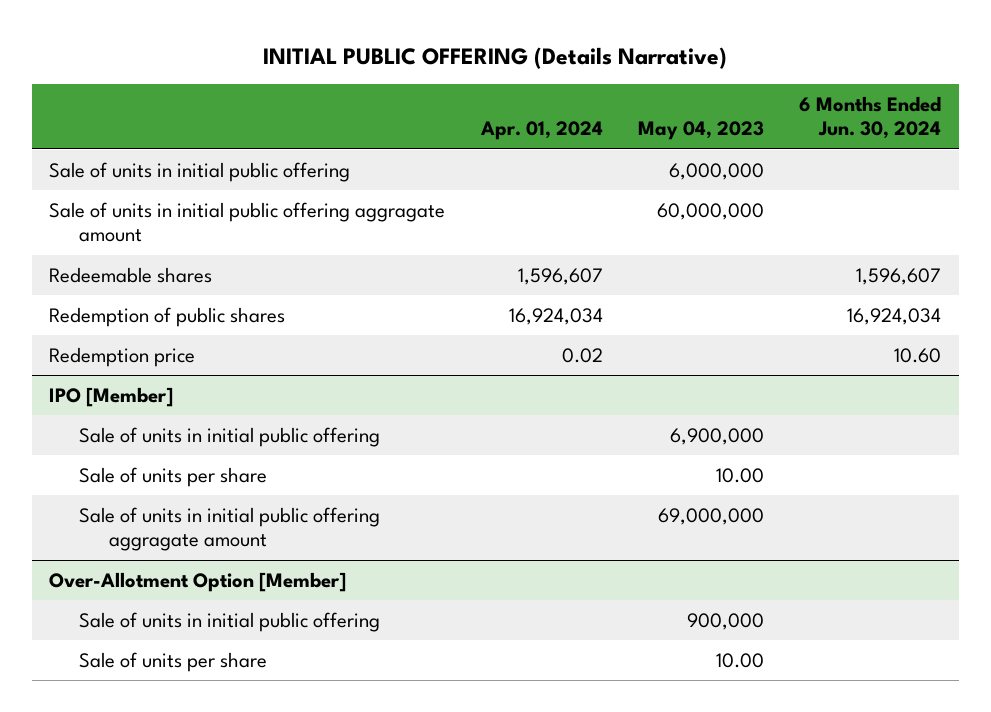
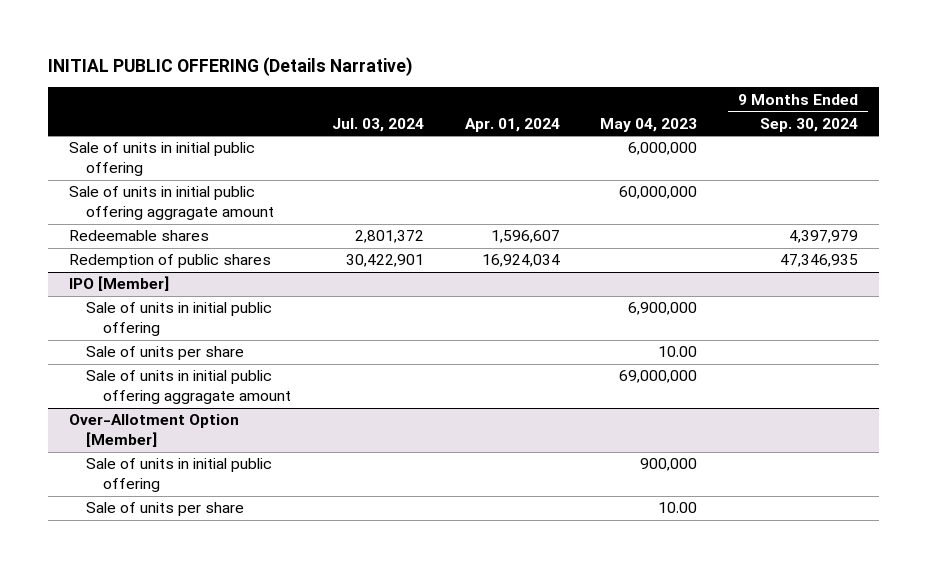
- | Apr. 01, 2024 | May 04, 2023 | 6 Months Ended Jun. 30, 2024
+ | Jul. 03, 2024 | Apr. 01, 2024 | May 04, 2023 | 9 Months Ended Sep. 30, 2024
- Redemption price | 0.02 | | 10.60

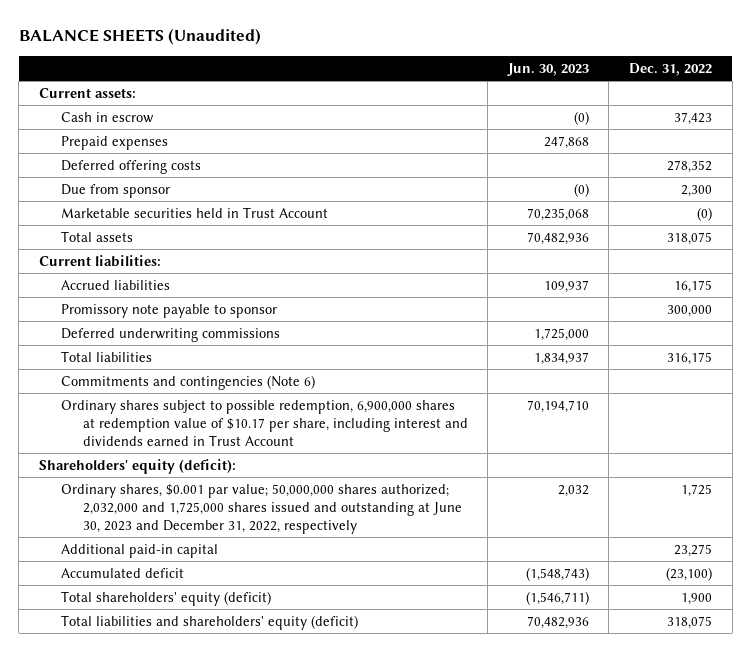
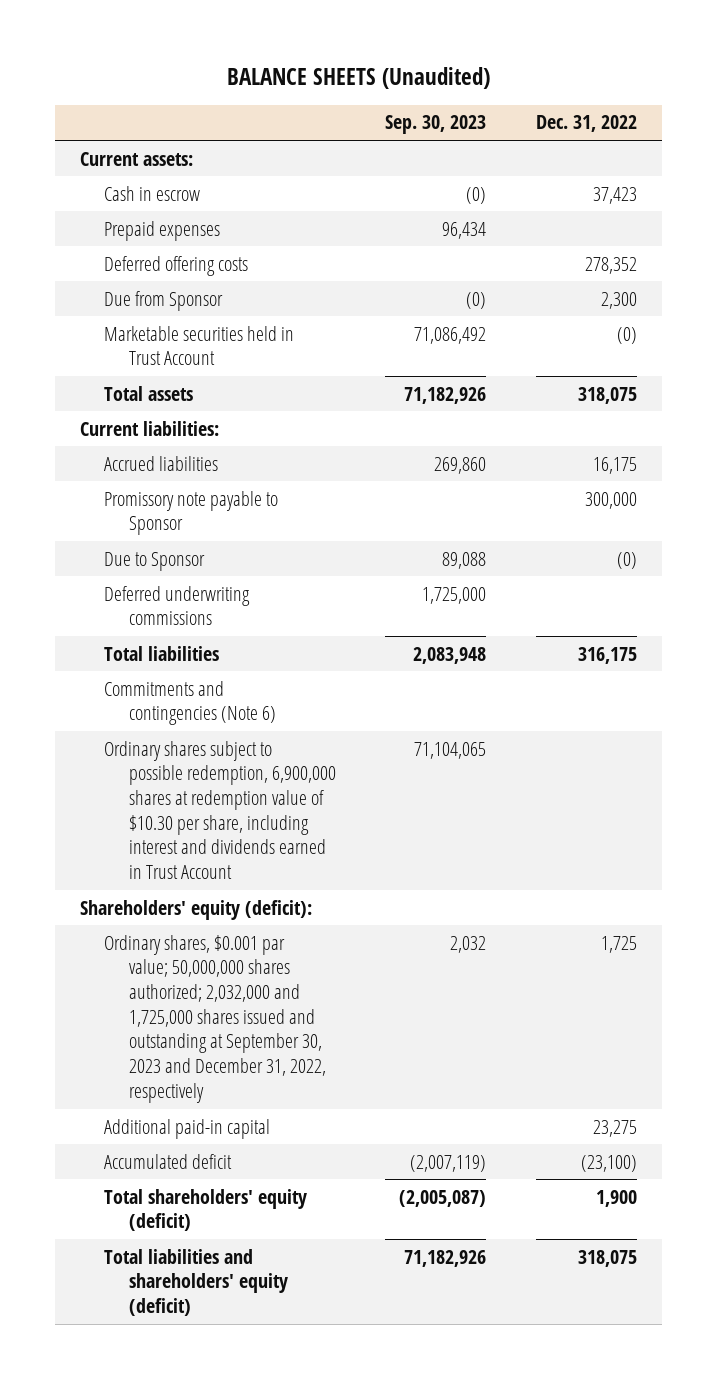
- | Jun. 30, 2023 | Dec. 31, 2022
+ | Sep. 30, 2023 | Dec. 31, 2022
- Due from sponsor | (0) | 2,300
+ Due from Sponsor | (0) | 2,300
- Promissory note payable to sponsor | | 300,000
+ Promissory note payable to Sponsor | | 300,000
+ Due to Sponsor | 89,088 | (0)
- Ordinary shares subject to possible redemption, 6,900,000 shares at redemption value of $10.17 per share, including interest and dividends earned in Trust Account | 70,194,710 |
+ Ordinary shares subject to possible redemption, 6,900,000 shares at redemption value of $10.30 per share, including interest and dividends earned in Trust Account | 71,104,065 |
- Ordinary shares, $0.001 par value; 50,000,000 shares authorized; 2,032,000 and 1,725,000 shares issued and outstanding at June 30, 2023 and December 31, 2022, respectively | 2,032 | 1,725
+ Ordinary shares, $0.001 par value; 50,000,000 shares authorized; 2,032,000 and 1,725,000 shares issued and outstanding at September 30, 2023 and December 31, 2022, respectively | 2,032 | 1,725

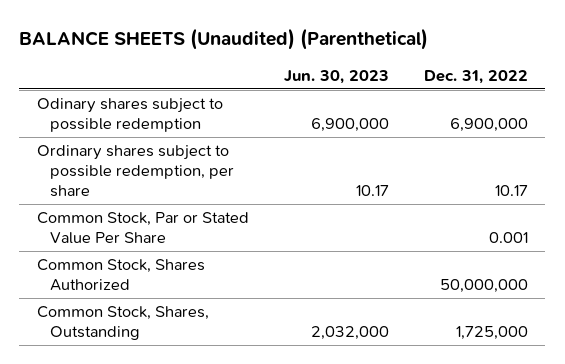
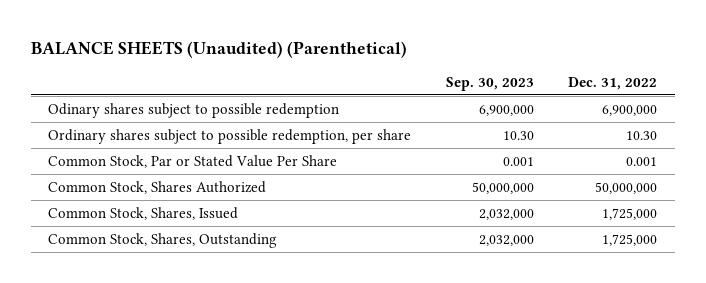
- | Jun. 30, 2023 | Dec. 31, 2022
+ | Sep. 30, 2023 | Dec. 31, 2022
- Ordinary shares subject to possible redemption, per share | 10.17 | 10.17
+ Ordinary shares subject to possible redemption, per share | 10.30 | 10.30
+ Common Stock, Shares, Issued | 2,032,000 | 1,725,000

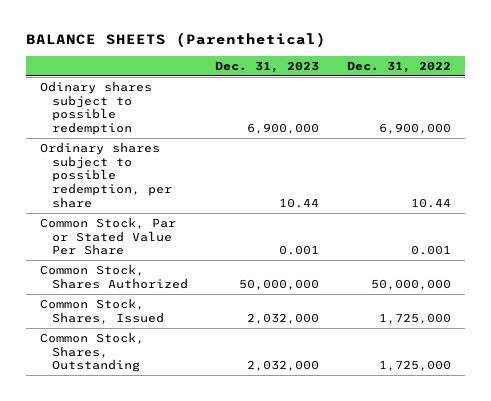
- BALANCE SHEETS (Unaudited) (Parenthetical)
+ BALANCE SHEETS (Parenthetical)
- | Sep. 30, 2023 | Dec. 31, 2022
+ | Dec. 31, 2023 | Dec. 31, 2022
- Ordinary shares subject to possible redemption, per share | 10.30 | 10.30
+ Ordinary shares subject to possible redemption, per share | 10.44 | 10.44

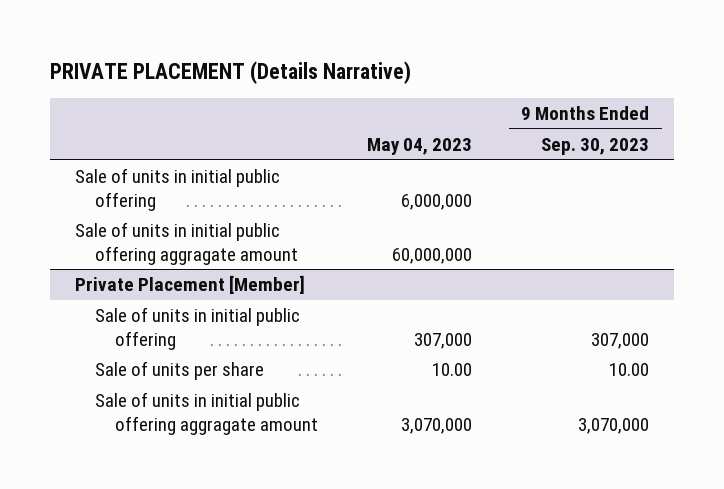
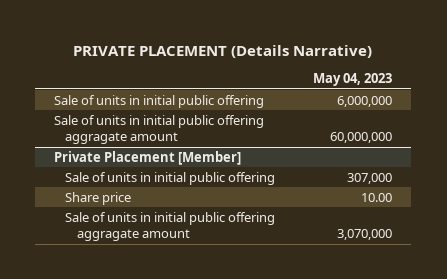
- | May 04, 2023 | 9 Months Ended Sep. 30, 2023
+ | May 04, 2023
@ Private Placement [Member]
- Sale of units per share | 10.00 | 10.00
+ Share price | 10.00

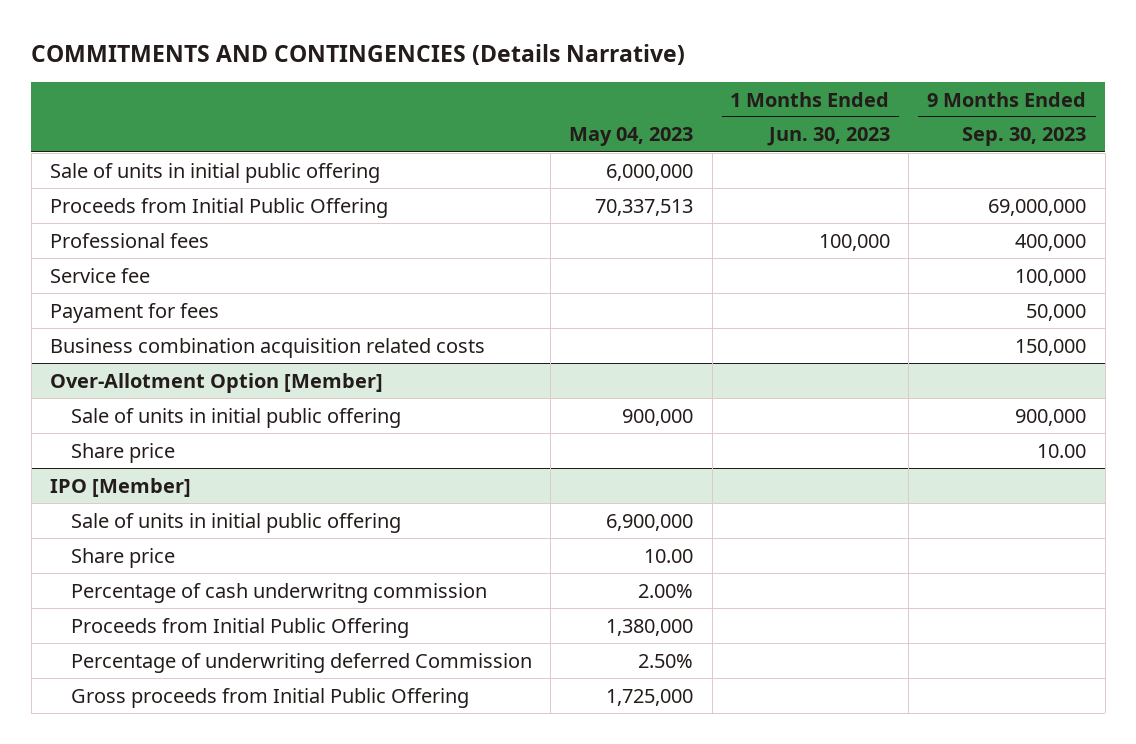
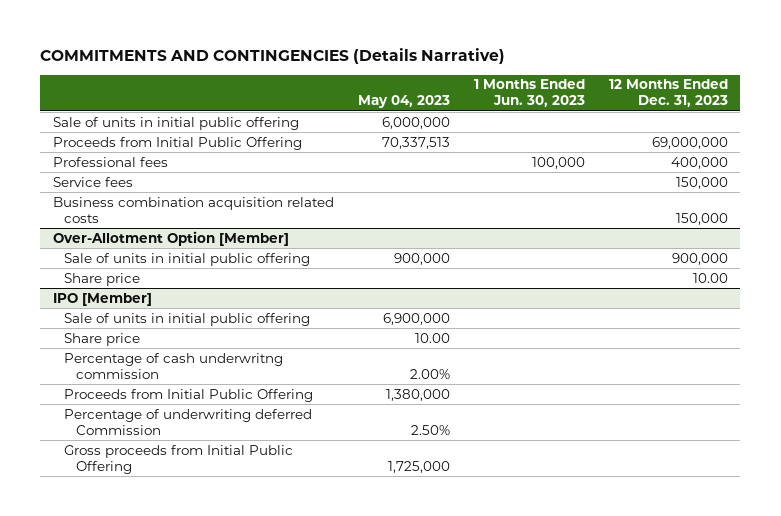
- | May 04, 2023 | 1 Months Ended Jun. 30, 2023 | 9 Months Ended Sep. 30, 2023
+ | May 04, 2023 | 1 Months Ended Jun. 30, 2023 | 12 Months Ended Dec. 31, 2023
- Service fee | | | 100,000
- Payament for fees | | | 50,000
+ Service fees | | | 150,000

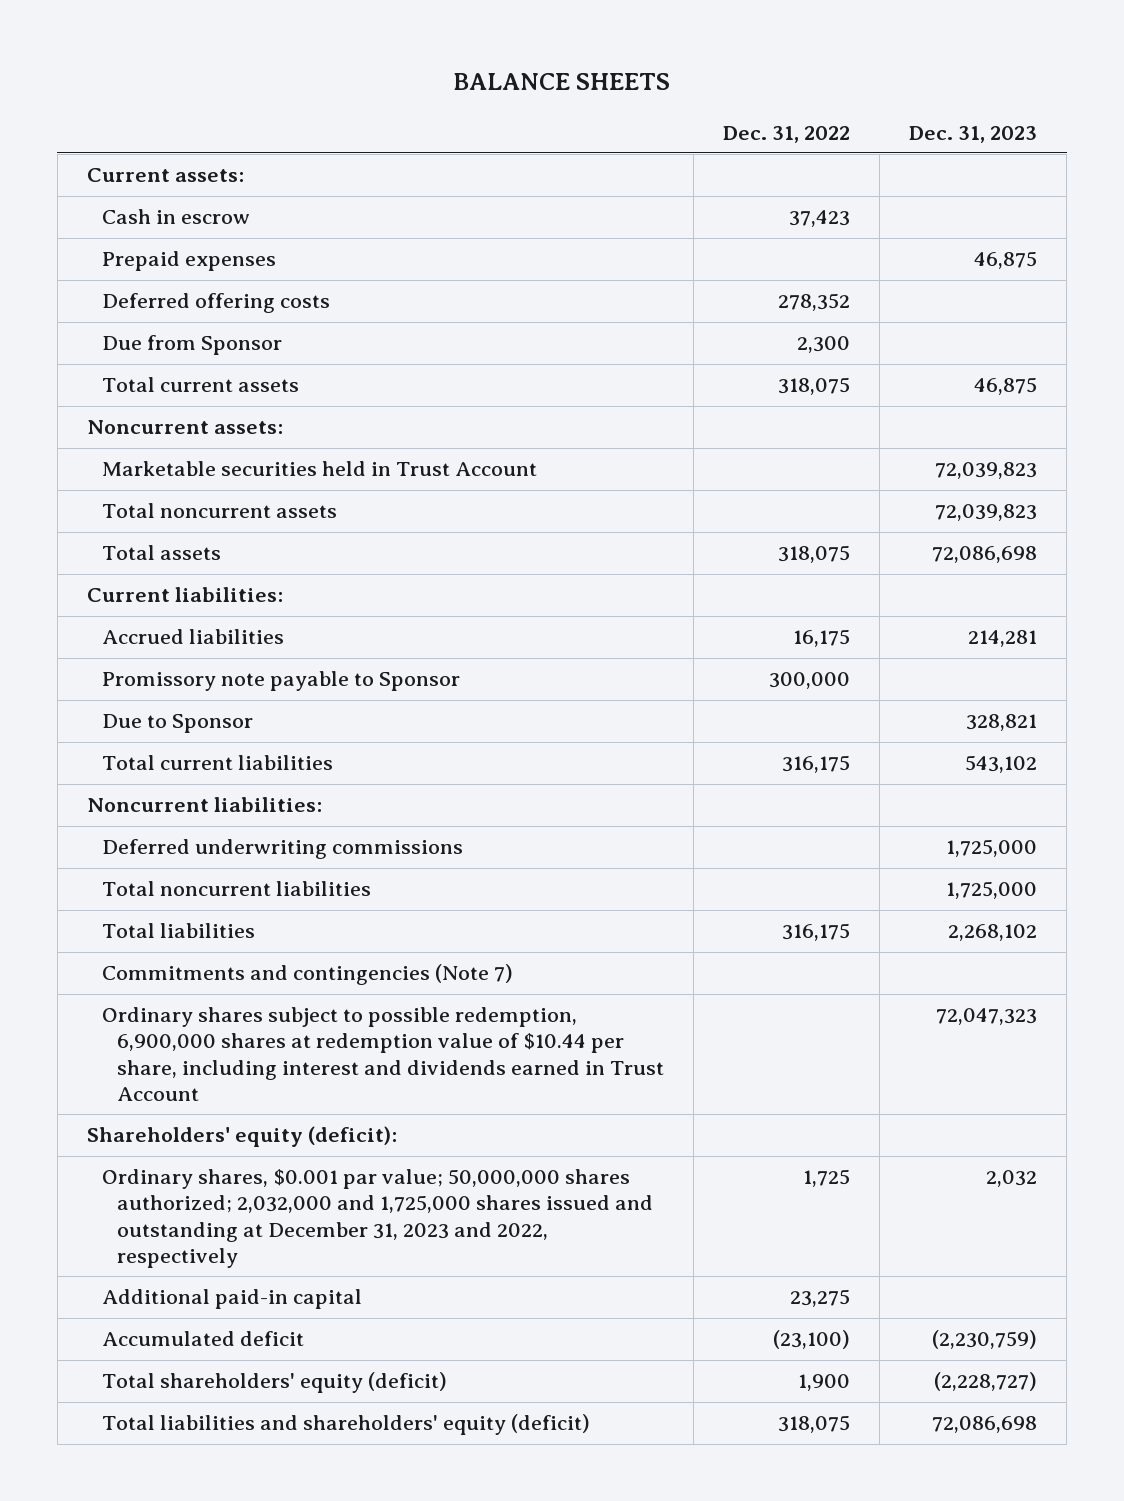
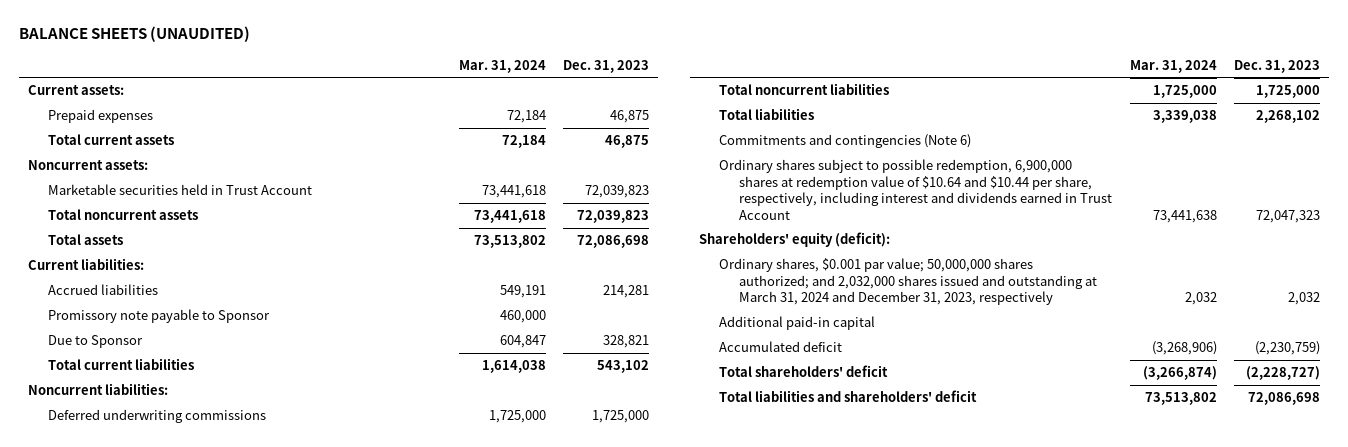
- BALANCE SHEETS
+ BALANCE SHEETS (UNAUDITED)
- | Dec. 31, 2022 | Dec. 31, 2023
+ | Mar. 31, 2024 | Dec. 31, 2023
- Cash in escrow | 37,423 |
- Deferred offering costs | 278,352 |
- Due from Sponsor | 2,300 |
- Commitments and contingencies (Note 7)
- Ordinary shares subject to possible redemption, 6,900,000 shares at redemption value of $10.44 per share, including interest and dividends earned in Trust Account | | 72,047,323
+ Commitments and contingencies (Note 6)
+ Ordinary shares subject to possible redemption, 6,900,000 shares at redemption value of $10.64 and $10.44 per share, respectively, including interest and dividends earned in Trust Account | 73,441,638 | 72,047,323
- Ordinary shares, $0.001 par value; 50,000,000 shares authorized; 2,032,000 and 1,725,000 shares issued and outstanding at December 31, 2023 and 2022, respectively | 1,725 | 2,032
+ Ordinary shares, $0.001 par value; 50,000,000 shares authorized; and 2,032,000 shares issued and outstanding at March 31, 2024 and December 31, 2023, respectively | 2,032 | 2,032
- Total shareholders' equity (deficit) | 1,900 | (2,228,727)
- Total liabilities and shareholders' equity (deficit) | 318,075 | 72,086,698
+ Total shareholders' deficit | (3,266,874) | (2,228,727)
+ Total liabilities and shareholders' deficit | 73,513,802 | 72,086,698

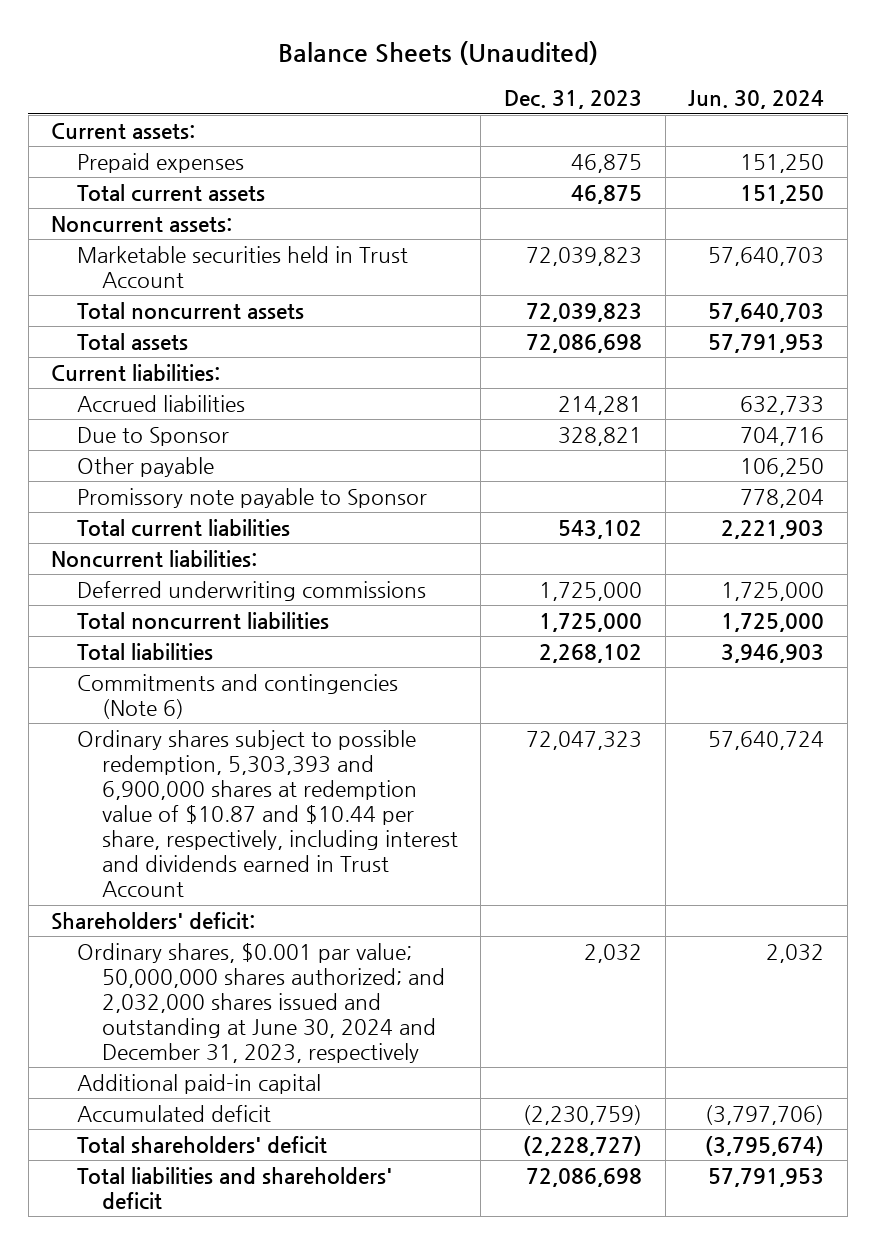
- BALANCE SHEETS (UNAUDITED)
+ Balance Sheets (Unaudited)
- | Mar. 31, 2024 | Dec. 31, 2023
+ | Dec. 31, 2023 | Jun. 30, 2024
+ Other payable | | 106,250
moved down: Promissory note payable to Sponsor | | 778,204
- Ordinary shares subject to possible redemption, 6,900,000 shares at redemption value of $10.64 and $10.44 per share, respectively, including interest and dividends earned in Trust Account | 73,441,638 | 72,047,323
- Shareholders' equity (deficit):
- Ordinary shares, $0.001 par value; 50,000,000 shares authorized; and 2,032,000 shares issued and outstanding at March 31, 2024 and December 31, 2023, respectively | 2,032 | 2,032
+ Ordinary shares subject to possible redemption, 5,303,393 and 6,900,000 shares at redemption value of $10.87 and $10.44 per share, respectively, including interest and dividends earned in Trust Account | 72,047,323 | 57,640,724
+ Shareholders' deficit:
+ Ordinary shares, $0.001 par value; 50,000,000 shares authorized; and 2,032,000 shares issued and outstanding at June 30, 2024 and December 31, 2023, respectively | 2,032 | 2,032

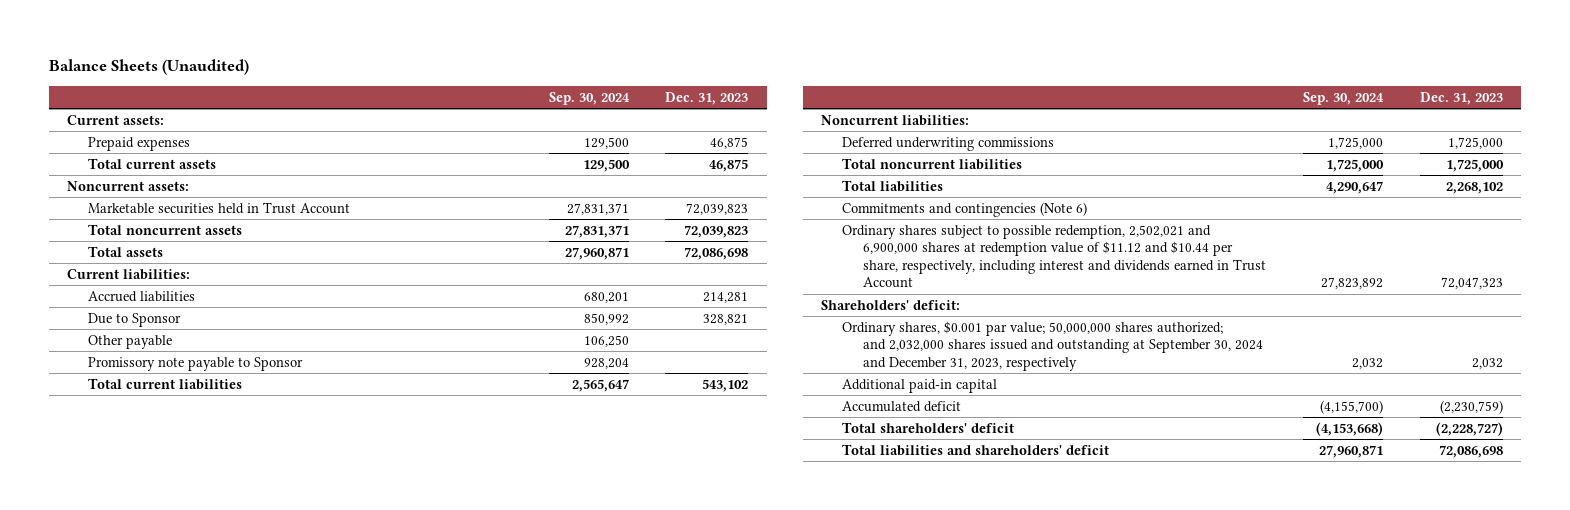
- | Dec. 31, 2023 | Jun. 30, 2024
+ | Sep. 30, 2024 | Dec. 31, 2023
- Ordinary shares subject to possible redemption, 5,303,393 and 6,900,000 shares at redemption value of $10.87 and $10.44 per share, respectively, including interest and dividends earned in Trust Account | 72,047,323 | 57,640,724
+ Ordinary shares subject to possible redemption, 2,502,021 and 6,900,000 shares at redemption value of $11.12 and $10.44 per share, respectively, including interest and dividends earned in Trust Account | 27,823,892 | 72,047,323
- Ordinary shares, $0.001 par value; 50,000,000 shares authorized; and 2,032,000 shares issued and outstanding at June 30, 2024 and December 31, 2023, respectively | 2,032 | 2,032
+ Ordinary shares, $0.001 par value; 50,000,000 shares authorized; and 2,032,000 shares issued and outstanding at September 30, 2024 and December 31, 2023, respectively | 2,032 | 2,032

